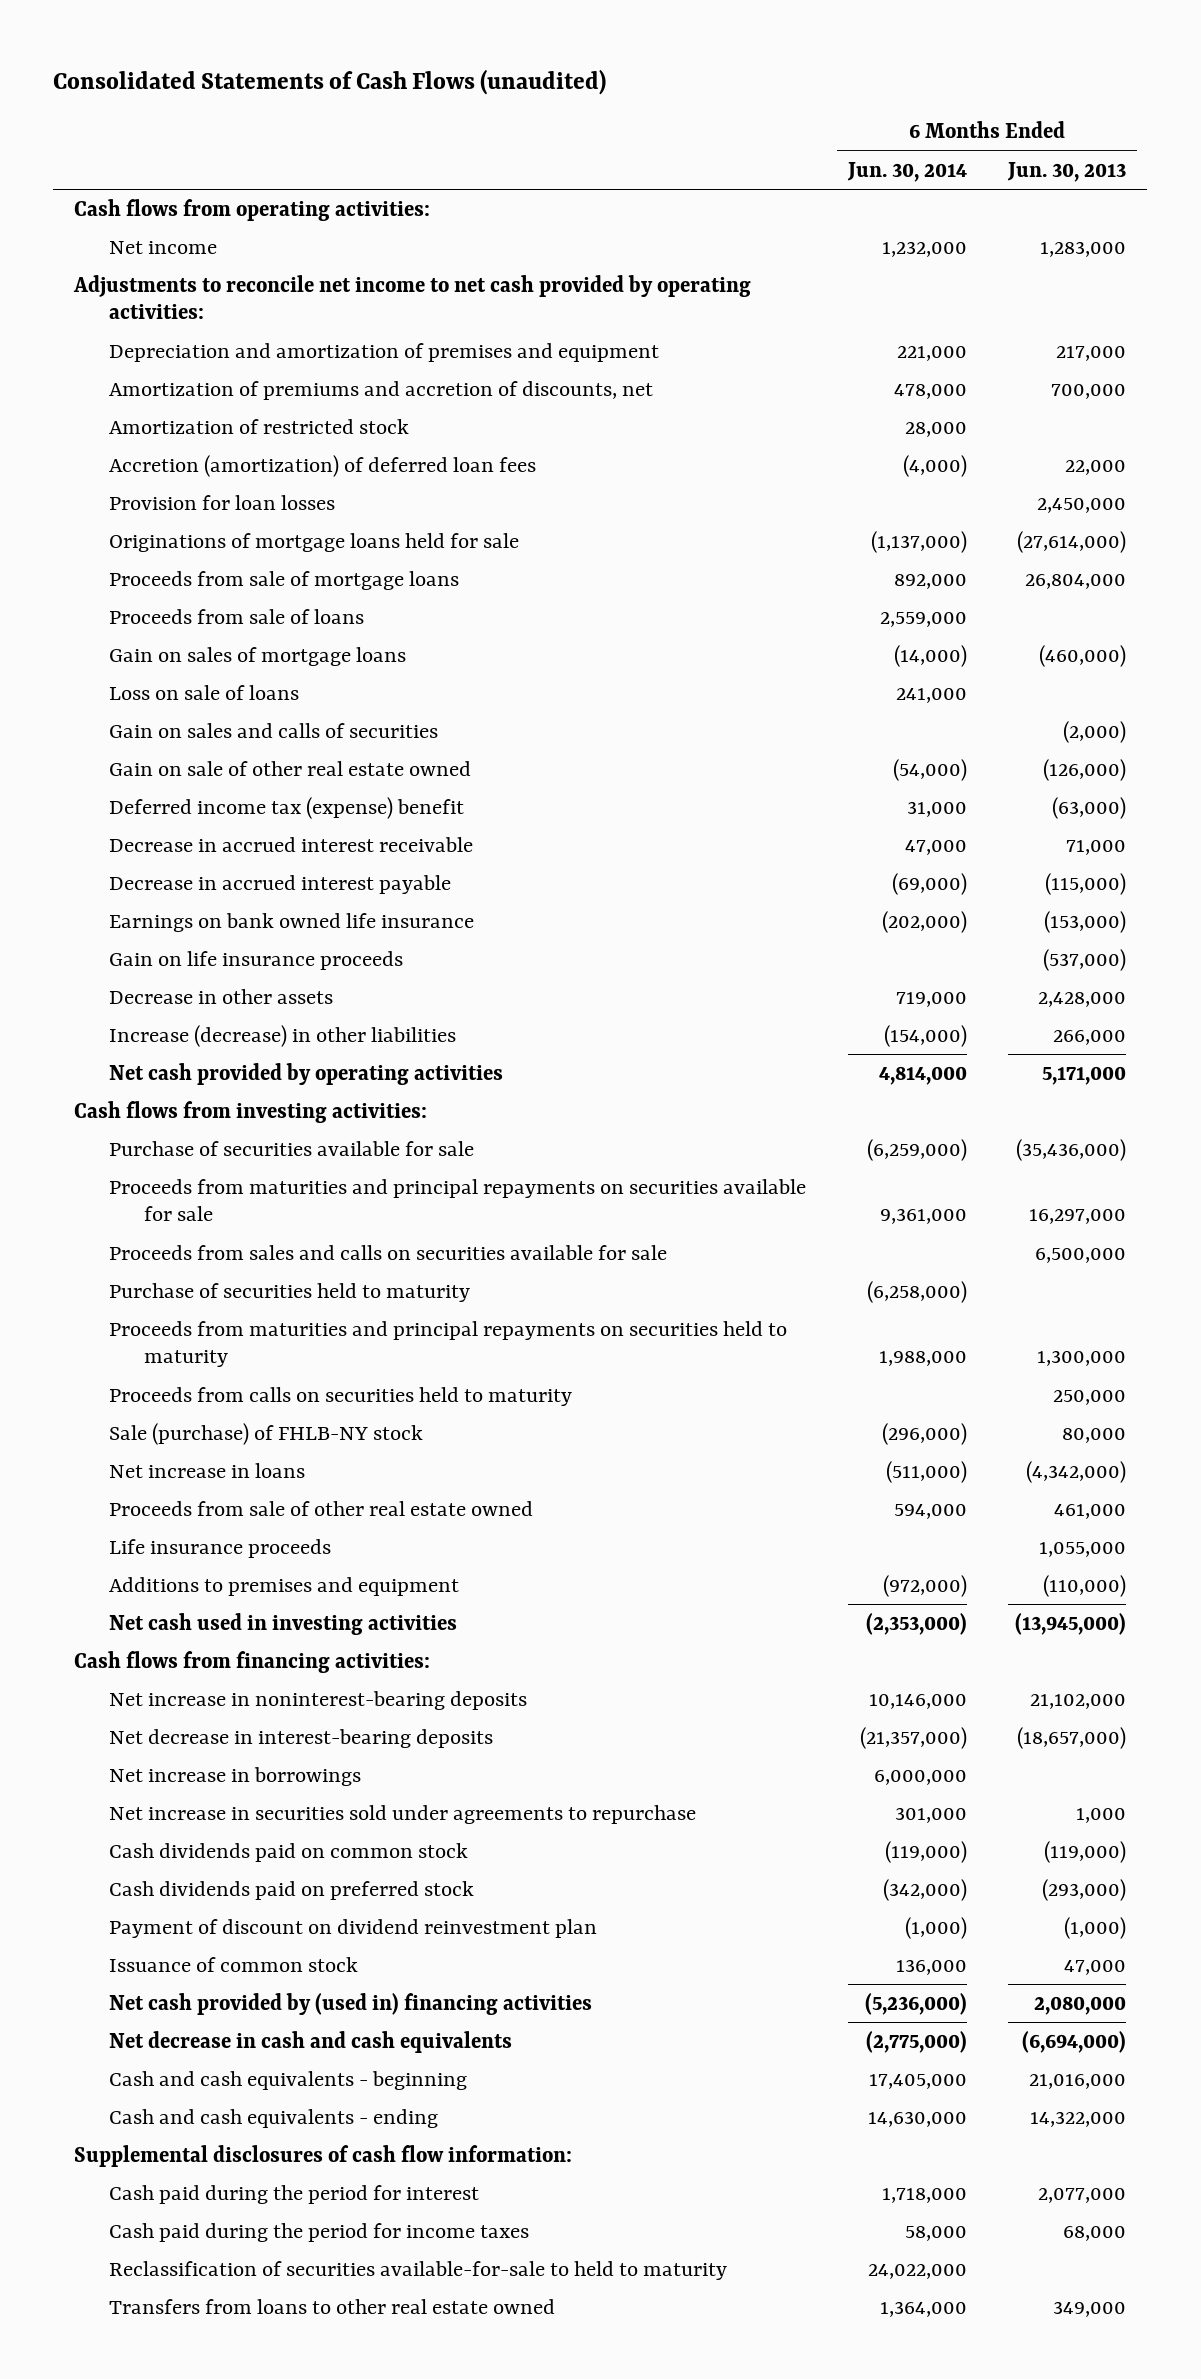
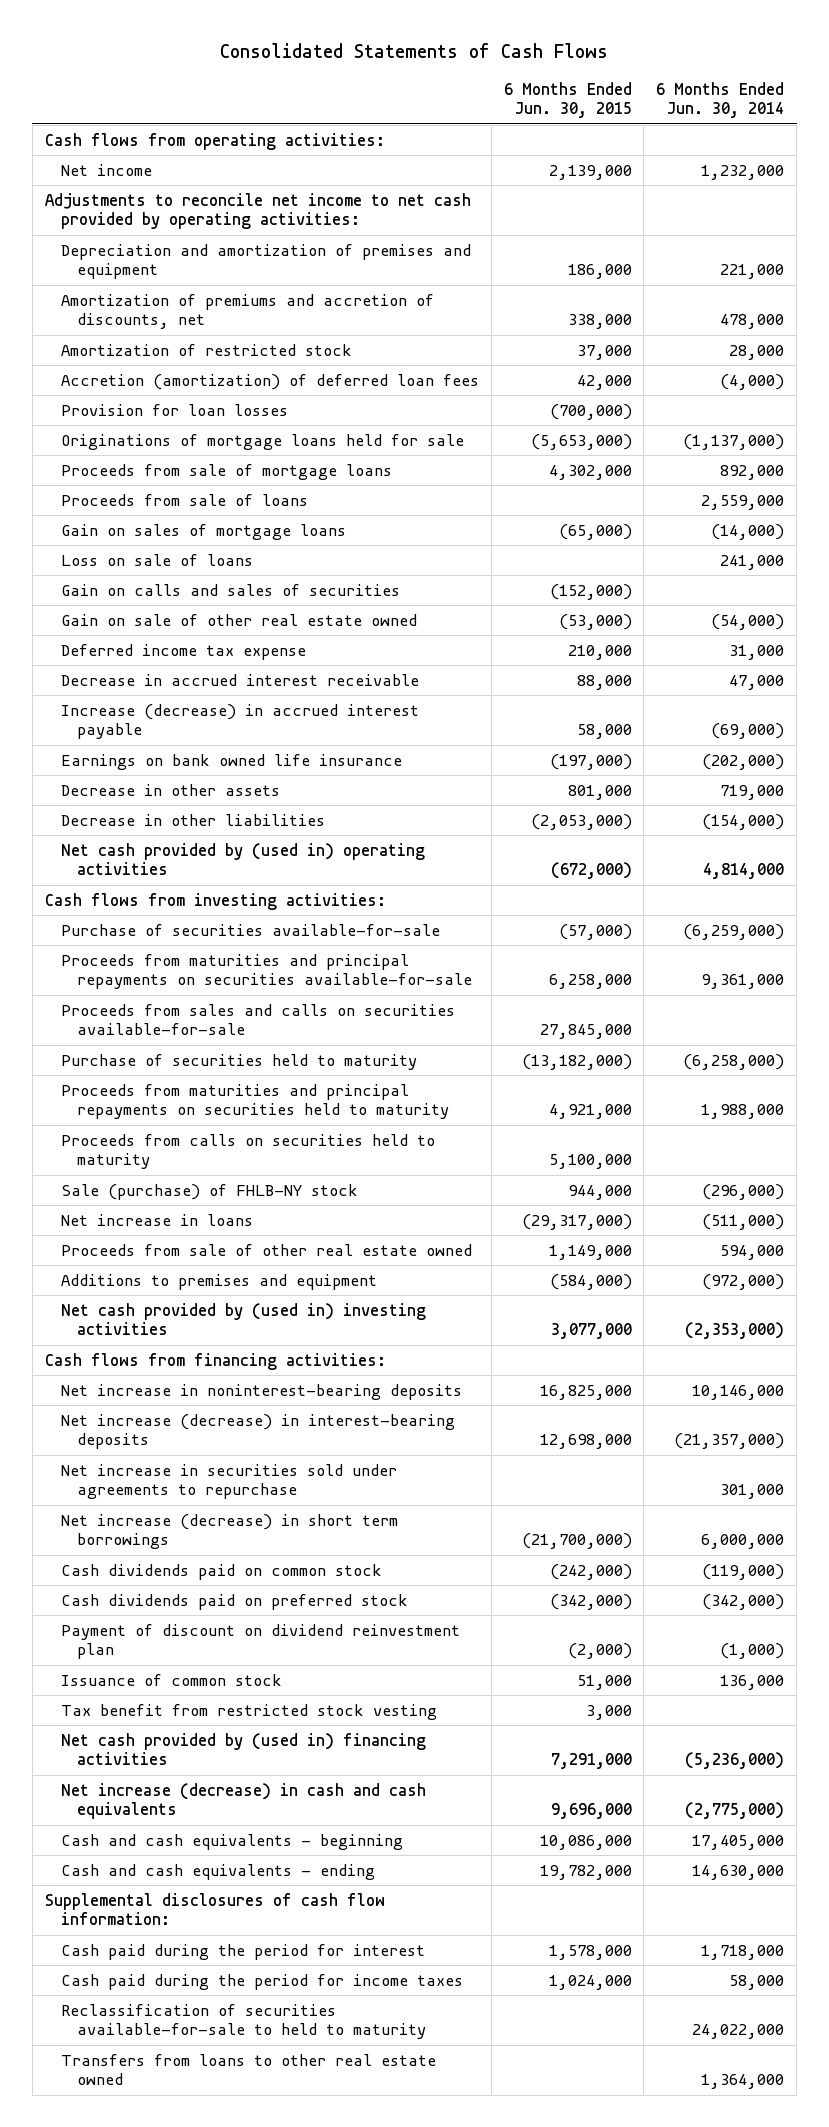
- Consolidated Statements of Cash Flows (unaudited)
+ Consolidated Statements of Cash Flows
- | 6 Months Ended Jun. 30, 2014 | 6 Months Ended Jun. 30, 2013
+ | 6 Months Ended Jun. 30, 2015 | 6 Months Ended Jun. 30, 2014
- Gain on sales and calls of securities | | (2,000)
+ Gain on calls and sales of securities | (152,000) |
- Deferred income tax (expense) benefit | 31,000 | (63,000)
+ Deferred income tax expense | 210,000 | 31,000
- Decrease in accrued interest payable | (69,000) | (115,000)
+ Increase (decrease) in accrued interest payable | 58,000 | (69,000)
- Gain on life insurance proceeds | | (537,000)
- Increase (decrease) in other liabilities | (154,000) | 266,000
- Net cash provided by operating activities | 4,814,000 | 5,171,000
+ Decrease in other liabilities | (2,053,000) | (154,000)
+ Net cash provided by (used in) operating activities | (672,000) | 4,814,000
- Purchase of securities available for sale | (6,259,000) | (35,436,000)
- Proceeds from maturities and principal repayments on securities available for sale | 9,361,000 | 16,297,000
- Proceeds from sales and calls on securities available for sale | | 6,500,000
+ Purchase of securities available-for-sale | (57,000) | (6,259,000)
+ Proceeds from maturities and principal repayments on securities available-for-sale | 6,258,000 | 9,361,000
+ Proceeds from sales and calls on securities available-for-sale | 27,845,000 |
- Life insurance proceeds | | 1,055,000
- Net cash used in investing activities | (2,353,000) | (13,945,000)
+ Net cash provided by (used in) investing activities | 3,077,000 | (2,353,000)
- Net decrease in interest-bearing deposits | (21,357,000) | (18,657,000)
- Net increase in borrowings | 6,000,000 |
+ Net increase (decrease) in interest-bearing deposits | 12,698,000 | (21,357,000)
+ Net increase (decrease) in short term borrowings | (21,700,000) | 6,000,000
+ Tax benefit from restricted stock vesting | 3,000 |
- Net decrease in cash and cash equivalents | (2,775,000) | (6,694,000)
+ Net increase (decrease) in cash and cash equivalents | 9,696,000 | (2,775,000)

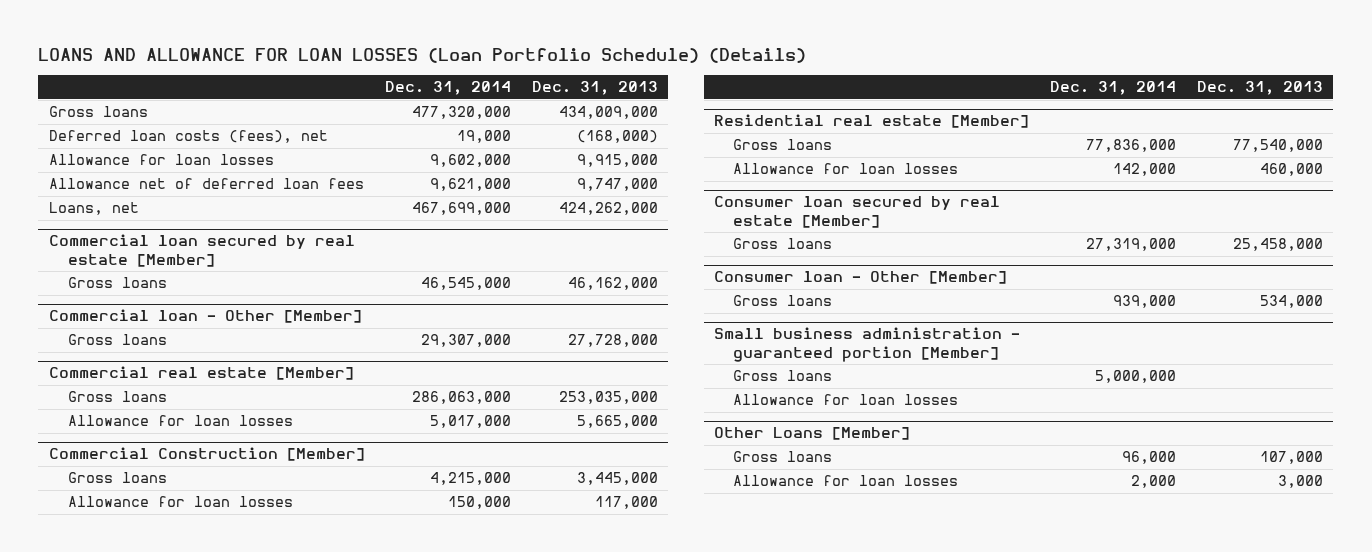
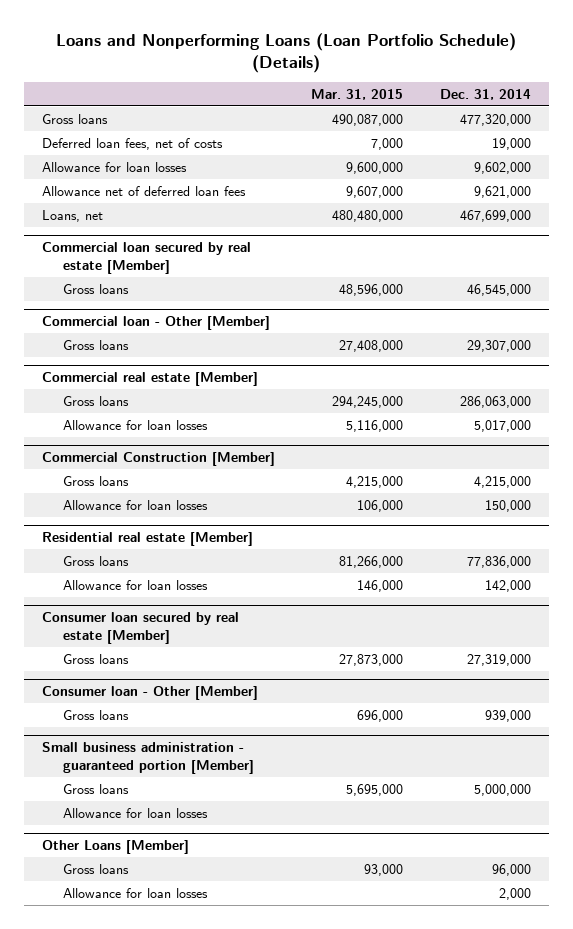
- LOANS AND ALLOWANCE FOR LOAN LOSSES (Loan Portfolio Schedule) (Details)
+ Loans and Nonperforming Loans (Loan Portfolio Schedule) (Details)
- | Dec. 31, 2014 | Dec. 31, 2013
+ | Mar. 31, 2015 | Dec. 31, 2014
- Deferred loan costs (fees), net | 19,000 | (168,000)
+ Deferred loan fees, net of costs | 7,000 | 19,000

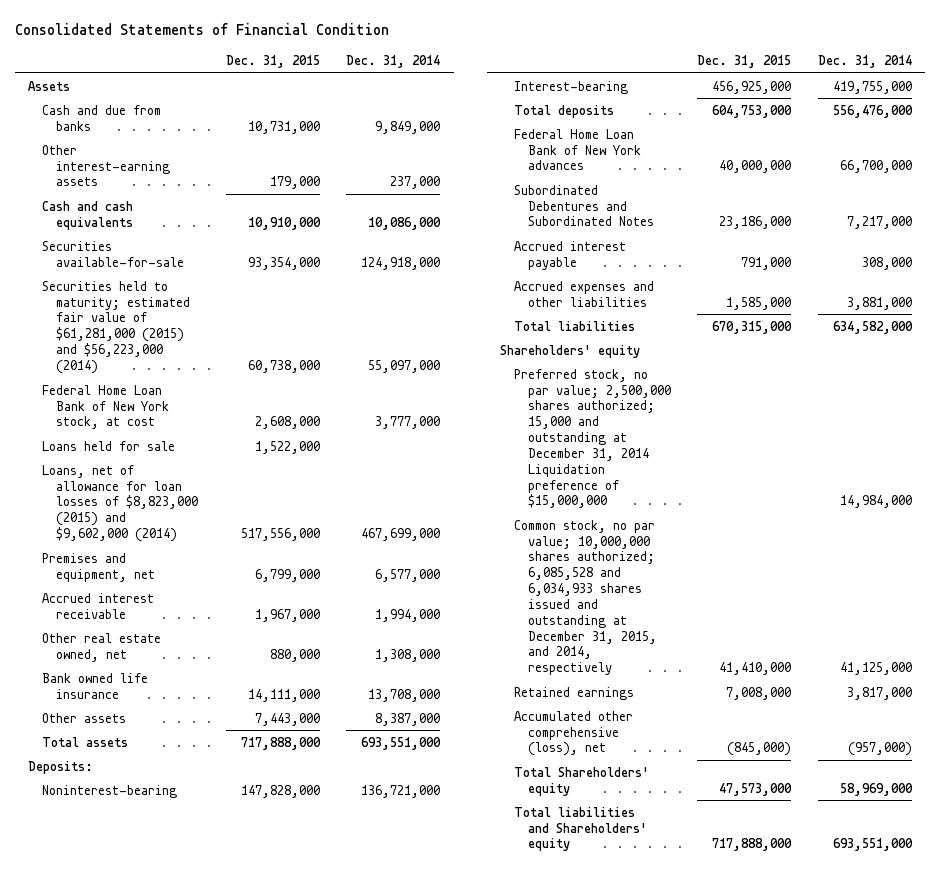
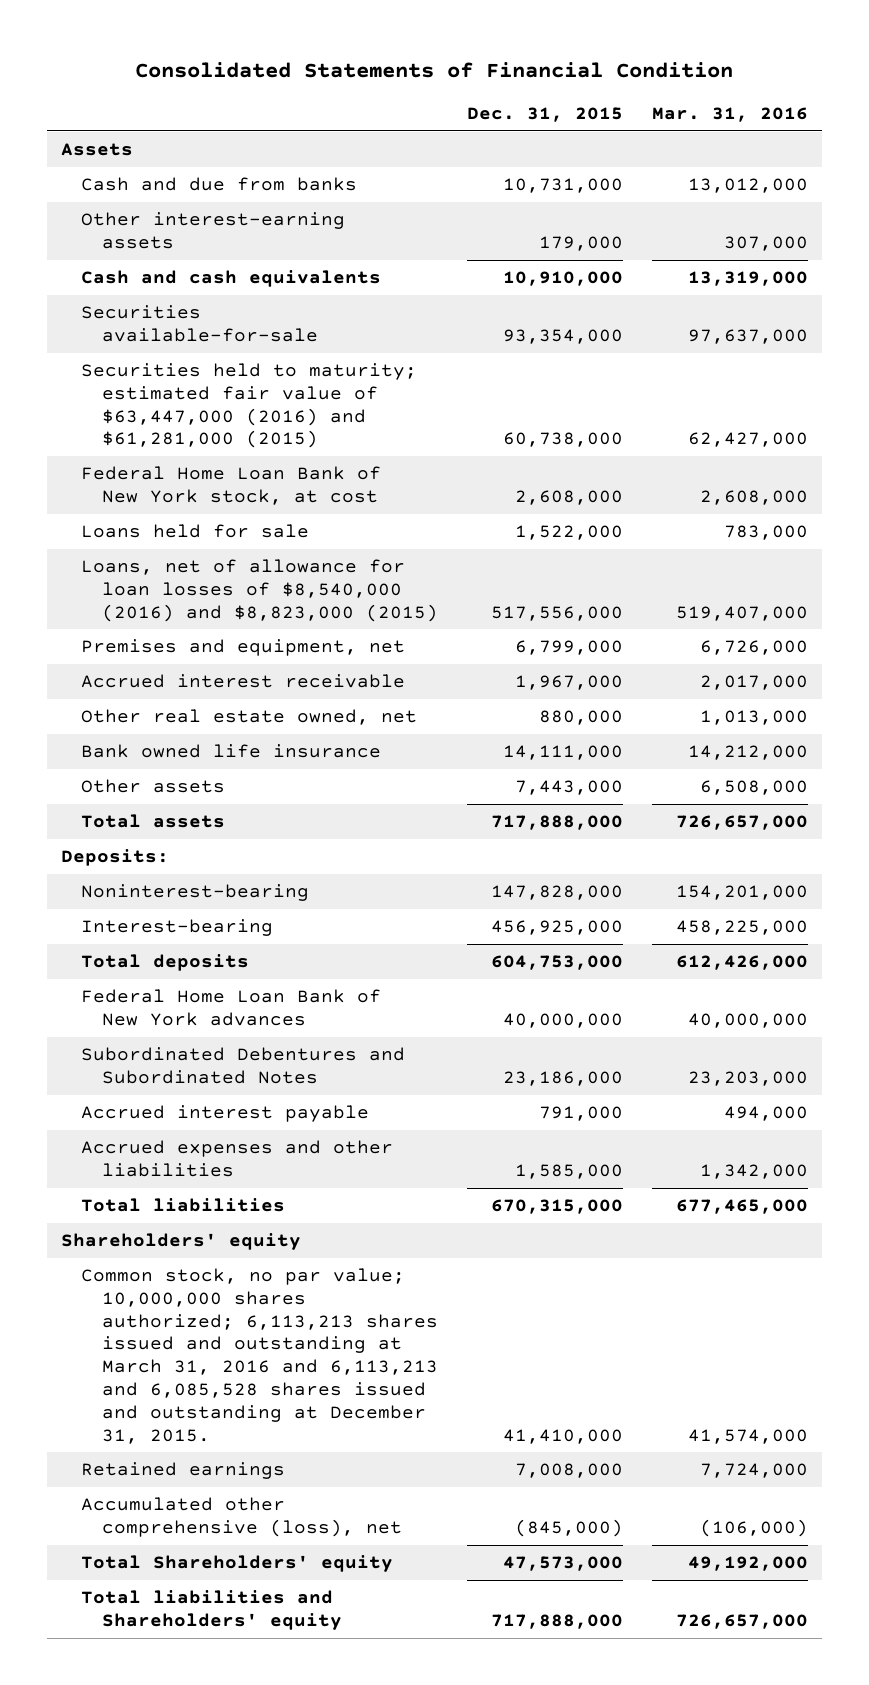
- | Dec. 31, 2015 | Dec. 31, 2014
+ | Dec. 31, 2015 | Mar. 31, 2016
- Securities held to maturity; estimated fair value of $61,281,000 (2015) and $56,223,000 (2014) | 60,738,000 | 55,097,000
+ Securities held to maturity; estimated fair value of $63,447,000 (2016) and $61,281,000 (2015) | 60,738,000 | 62,427,000
- Loans, net of allowance for loan losses of $8,823,000 (2015) and $9,602,000 (2014) | 517,556,000 | 467,699,000
+ Loans, net of allowance for loan losses of $8,540,000 (2016) and $8,823,000 (2015) | 517,556,000 | 519,407,000
- Preferred stock, no par value; 2,500,000 shares authorized; 15,000 and outstanding at December 31, 2014 Liquidation preference of $15,000,000 | | 14,984,000
- Common stock, no par value; 10,000,000 shares authorized; 6,085,528 and 6,034,933 shares issued and outstanding at December 31, 2015, and 2014, respectively | 41,410,000 | 41,125,000
+ Common stock, no par value; 10,000,000 shares authorized; 6,113,213 shares issued and outstanding at March 31, 2016 and 6,113,213 and 6,085,528 shares issued and outstanding at December 31, 2015. | 41,410,000 | 41,574,000

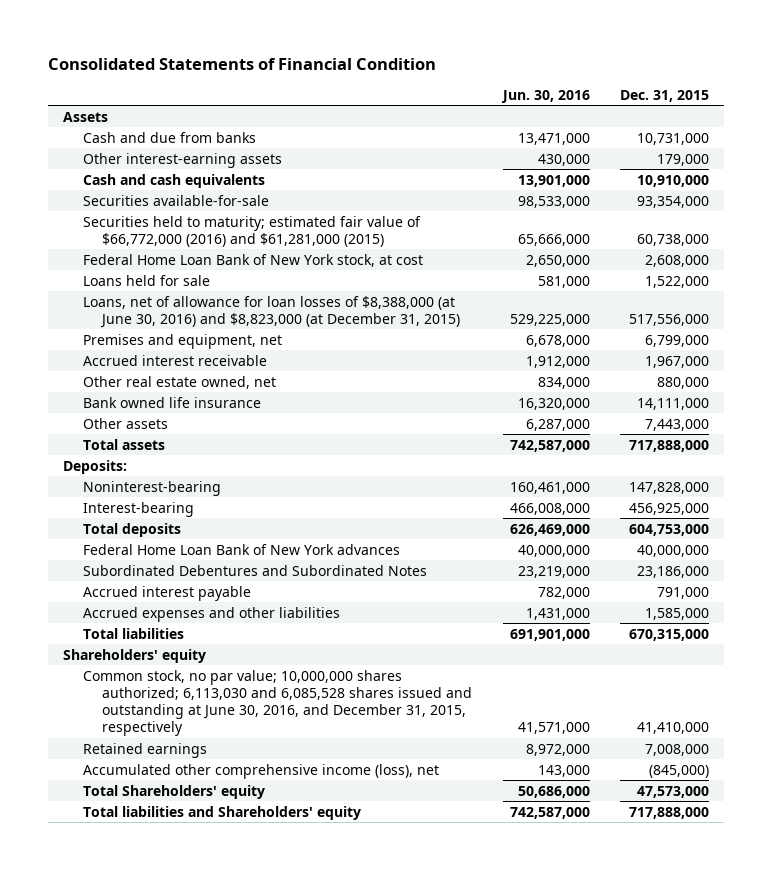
- | Dec. 31, 2015 | Mar. 31, 2016
+ | Jun. 30, 2016 | Dec. 31, 2015
- Securities held to maturity; estimated fair value of $63,447,000 (2016) and $61,281,000 (2015) | 60,738,000 | 62,427,000
+ Securities held to maturity; estimated fair value of $66,772,000 (2016) and $61,281,000 (2015) | 65,666,000 | 60,738,000
- Loans, net of allowance for loan losses of $8,540,000 (2016) and $8,823,000 (2015) | 517,556,000 | 519,407,000
+ Loans, net of allowance for loan losses of $8,388,000 (at June 30, 2016) and $8,823,000 (at December 31, 2015) | 529,225,000 | 517,556,000
- Common stock, no par value; 10,000,000 shares authorized; 6,113,213 shares issued and outstanding at March 31, 2016 and 6,113,213 and 6,085,528 shares issued and outstanding at December 31, 2015. | 41,410,000 | 41,574,000
+ Common stock, no par value; 10,000,000 shares authorized; 6,113,030 and 6,085,528 shares issued and outstanding at June 30, 2016, and December 31, 2015, respectively | 41,571,000 | 41,410,000
- Accumulated other comprehensive (loss), net | (845,000) | (106,000)
+ Accumulated other comprehensive income (loss), net | 143,000 | (845,000)

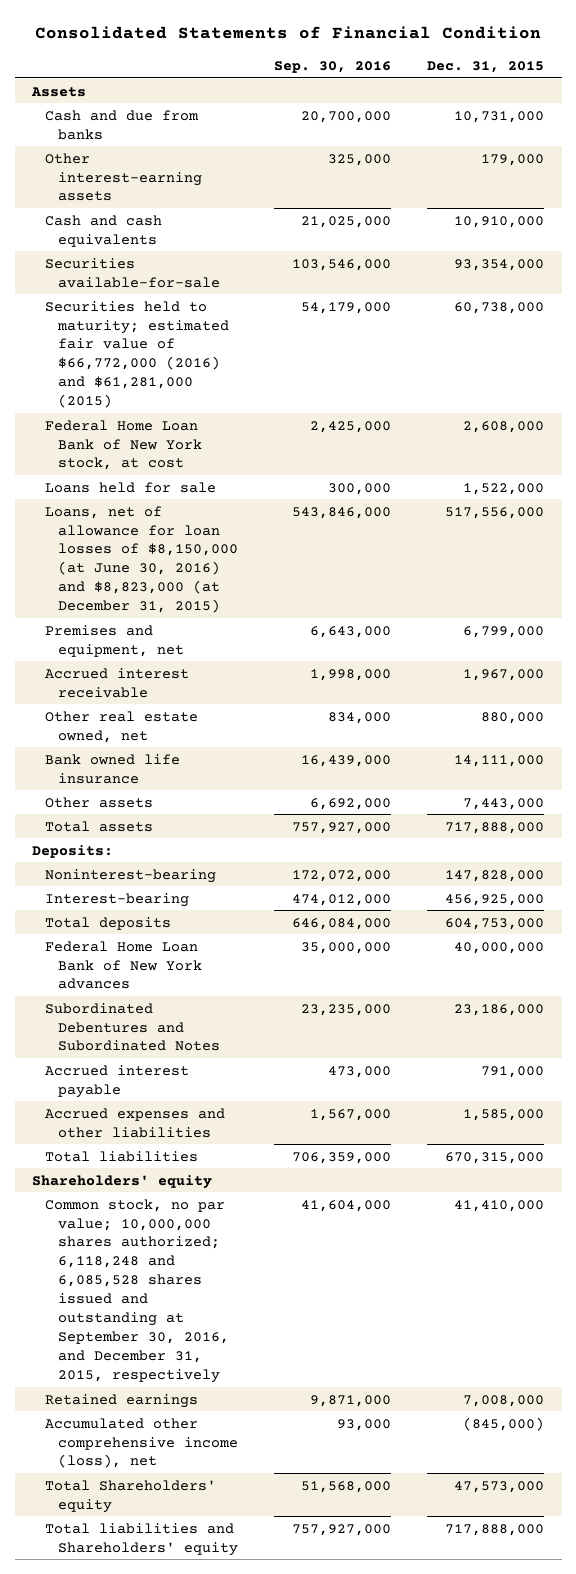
- | Jun. 30, 2016 | Dec. 31, 2015
+ | Sep. 30, 2016 | Dec. 31, 2015
- Loans, net of allowance for loan losses of $8,388,000 (at June 30, 2016) and $8,823,000 (at December 31, 2015) | 529,225,000 | 517,556,000
+ Loans, net of allowance for loan losses of $8,150,000 (at June 30, 2016) and $8,823,000 (at December 31, 2015) | 543,846,000 | 517,556,000
- Common stock, no par value; 10,000,000 shares authorized; 6,113,030 and 6,085,528 shares issued and outstanding at June 30, 2016, and December 31, 2015, respectively | 41,571,000 | 41,410,000
+ Common stock, no par value; 10,000,000 shares authorized; 6,118,248 and 6,085,528 shares issued and outstanding at September 30, 2016, and December 31, 2015, respectively | 41,604,000 | 41,410,000

